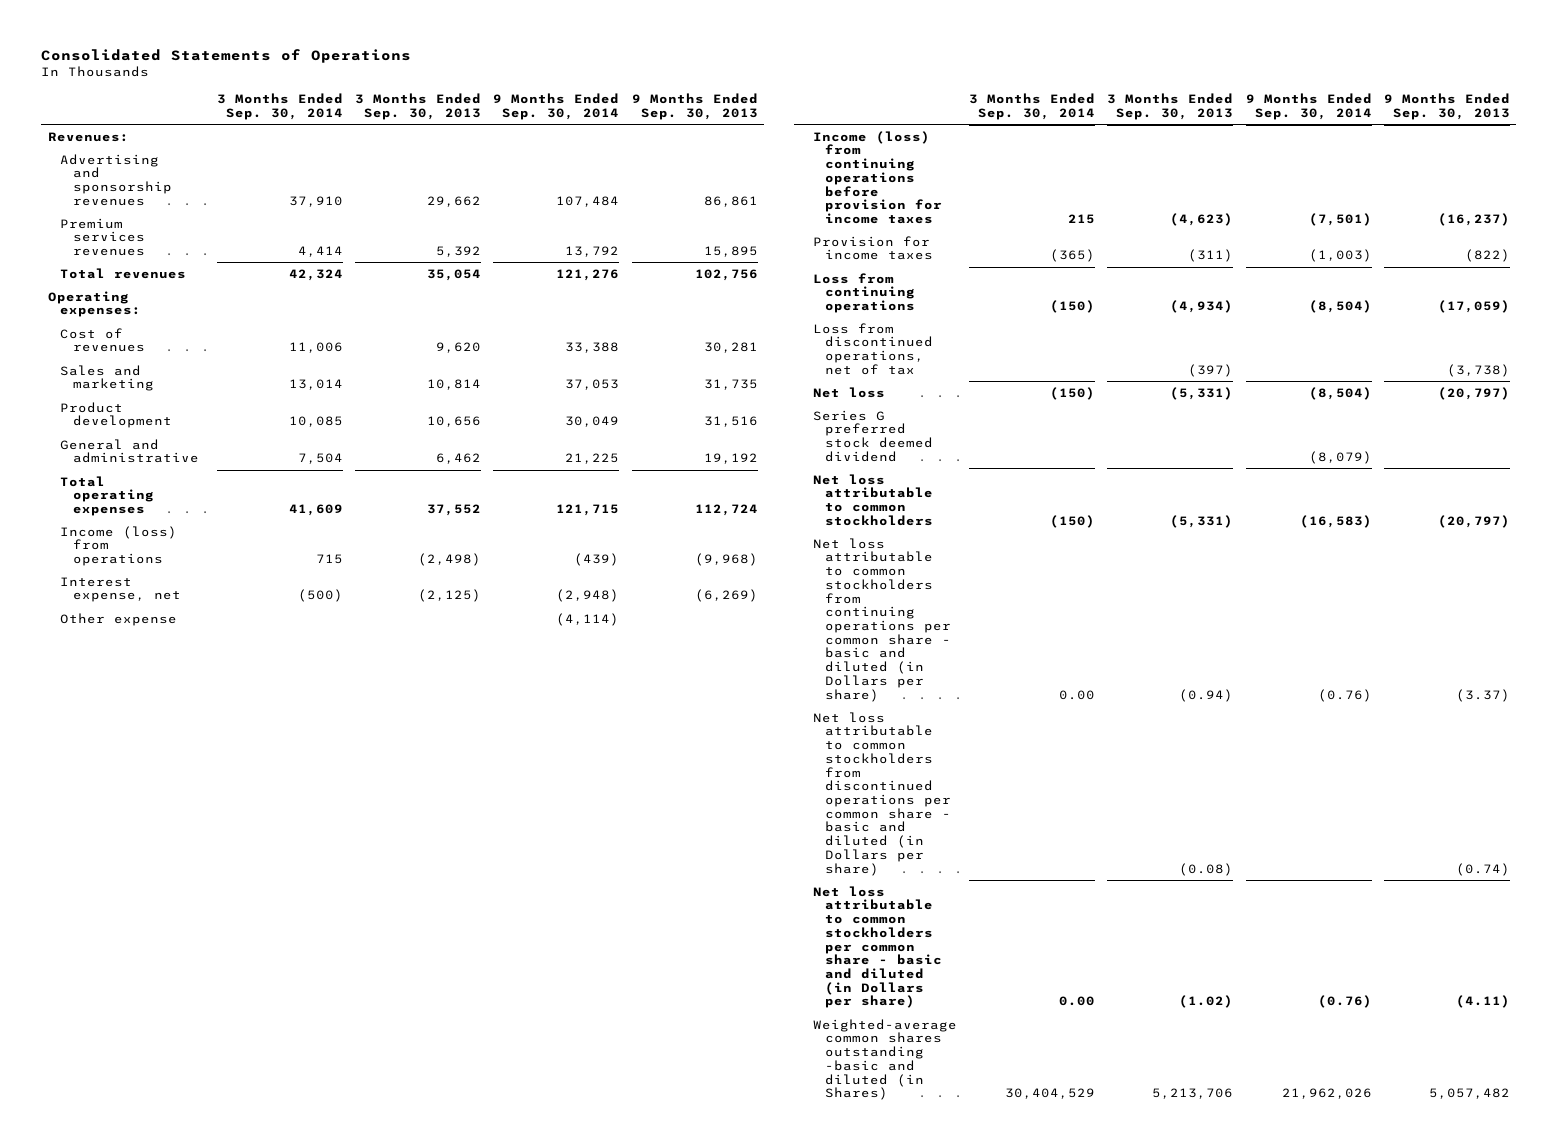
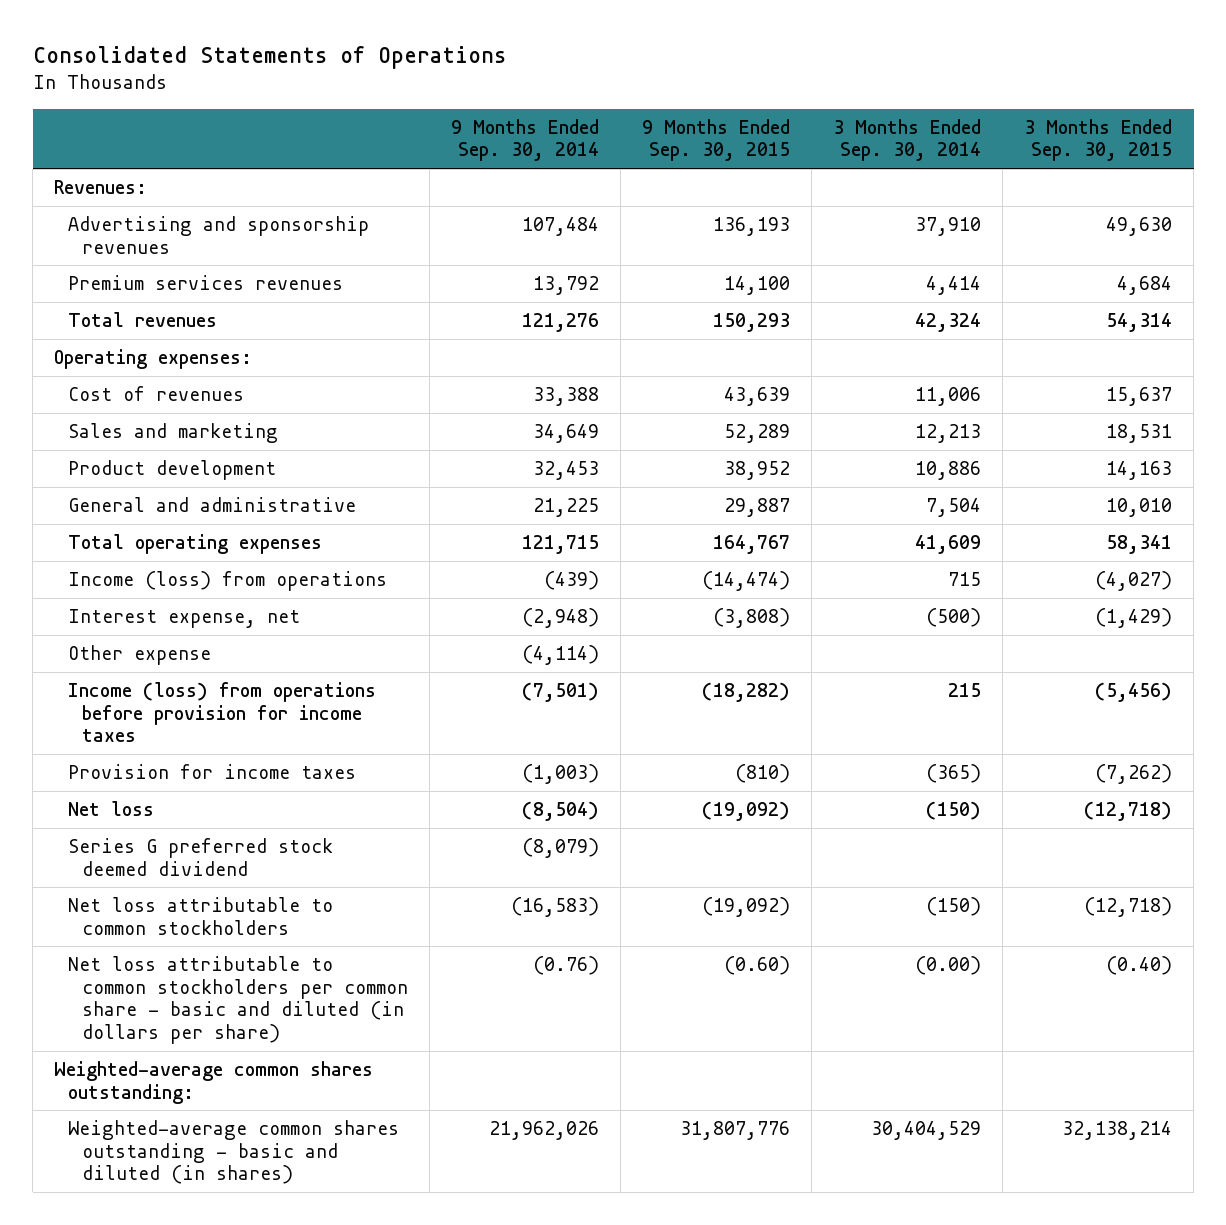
- | 3 Months Ended Sep. 30, 2014 | 3 Months Ended Sep. 30, 2013 | 9 Months Ended Sep. 30, 2014 | 9 Months Ended Sep. 30, 2013
+ | 9 Months Ended Sep. 30, 2014 | 9 Months Ended Sep. 30, 2015 | 3 Months Ended Sep. 30, 2014 | 3 Months Ended Sep. 30, 2015
- Sales and marketing | 13,014 | 10,814 | 37,053 | 31,735
- Product development | 10,085 | 10,656 | 30,049 | 31,516
+ Sales and marketing | 34,649 | 52,289 | 12,213 | 18,531
+ Product development | 32,453 | 38,952 | 10,886 | 14,163
- Income (loss) from continuing operations before provision for income taxes | 215 | (4,623) | (7,501) | (16,237)
+ Income (loss) from operations before provision for income taxes | (7,501) | (18,282) | 215 | (5,456)
- Loss from continuing operations | (150) | (4,934) | (8,504) | (17,059)
- Loss from discontinued operations, net of tax | | (397) | | (3,738)
- Net loss attributable to common stockholders from continuing operations per common share - basic and diluted (in Dollars per share) | 0.00 | (0.94) | (0.76) | (3.37)
- Net loss attributable to common stockholders from discontinued operations per common share - basic and diluted (in Dollars per share) | | (0.08) | | (0.74)
- Net loss attributable to common stockholders per common share - basic and diluted (in Dollars per share) | 0.00 | (1.02) | (0.76) | (4.11)
- Weighted-average common shares outstanding -basic and diluted (in Shares) | 30,404,529 | 5,213,706 | 21,962,026 | 5,057,482
+ Net loss attributable to common stockholders per common share - basic and diluted (in dollars per share) | (0.76) | (0.60) | (0.00) | (0.40)
+ Weighted-average common shares outstanding:
+ Weighted-average common shares outstanding - basic and diluted (in shares) | 21,962,026 | 31,807,776 | 30,404,529 | 32,138,214

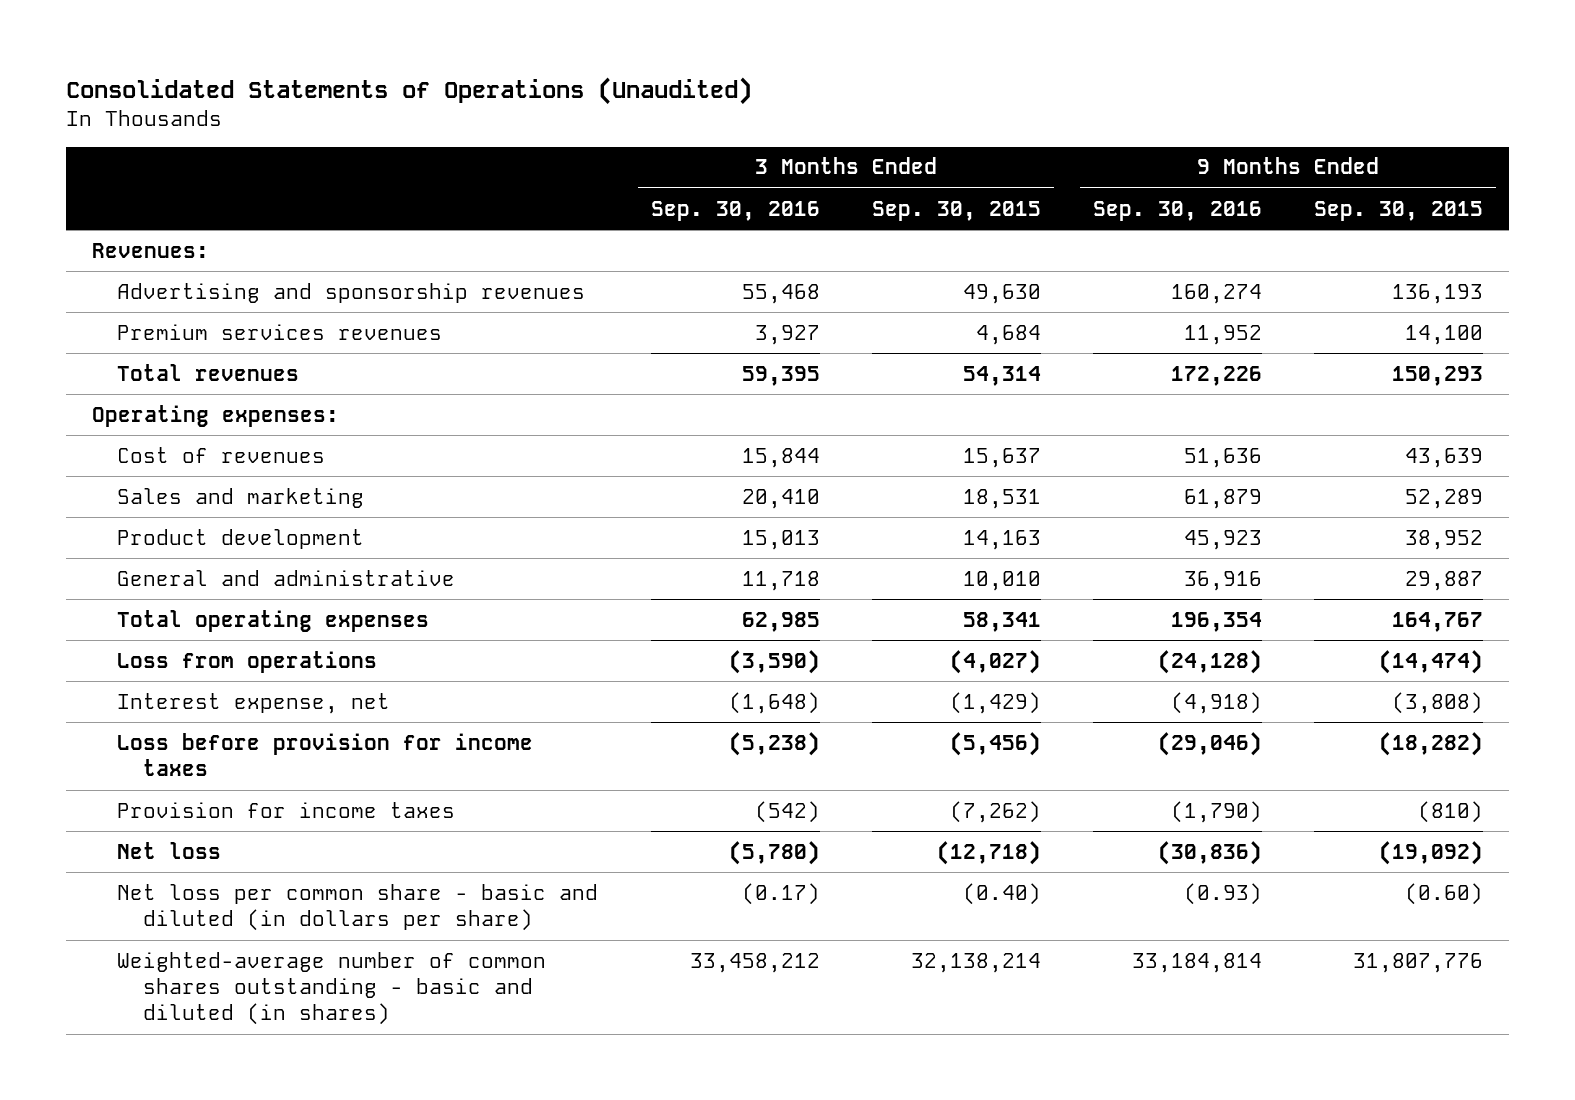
- Consolidated Statements of Operations
+ Consolidated Statements of Operations (Unaudited)
- | 9 Months Ended Sep. 30, 2014 | 9 Months Ended Sep. 30, 2015 | 3 Months Ended Sep. 30, 2014 | 3 Months Ended Sep. 30, 2015
+ | 3 Months Ended Sep. 30, 2016 | 3 Months Ended Sep. 30, 2015 | 9 Months Ended Sep. 30, 2016 | 9 Months Ended Sep. 30, 2015
- Income (loss) from operations | (439) | (14,474) | 715 | (4,027)
+ Loss from operations | (3,590) | (4,027) | (24,128) | (14,474)
- Other expense | (4,114) | | |
- Income (loss) from operations before provision for income taxes | (7,501) | (18,282) | 215 | (5,456)
+ Loss before provision for income taxes | (5,238) | (5,456) | (29,046) | (18,282)
- Series G preferred stock deemed dividend | (8,079) | | |
- Net loss attributable to common stockholders | (16,583) | (19,092) | (150) | (12,718)
- Net loss attributable to common stockholders per common share - basic and diluted (in dollars per share) | (0.76) | (0.60) | (0.00) | (0.40)
- Weighted-average common shares outstanding:
- Weighted-average common shares outstanding - basic and diluted (in shares) | 21,962,026 | 31,807,776 | 30,404,529 | 32,138,214
+ Net loss per common share - basic and diluted (in dollars per share) | (0.17) | (0.40) | (0.93) | (0.60)
+ Weighted-average number of common shares outstanding - basic and diluted (in shares) | 33,458,212 | 32,138,214 | 33,184,814 | 31,807,776

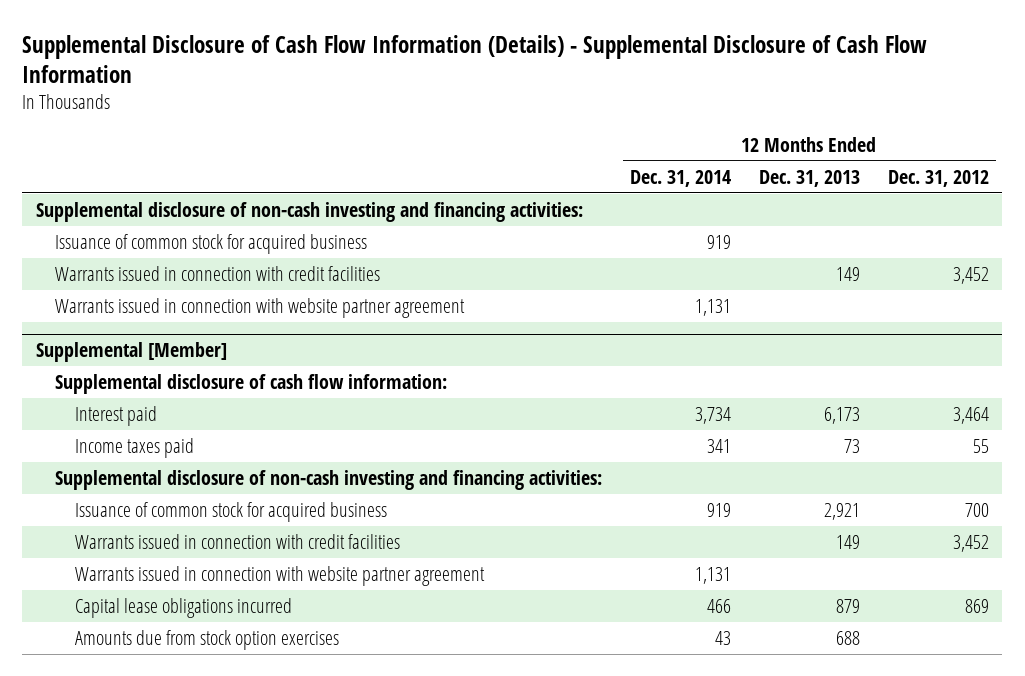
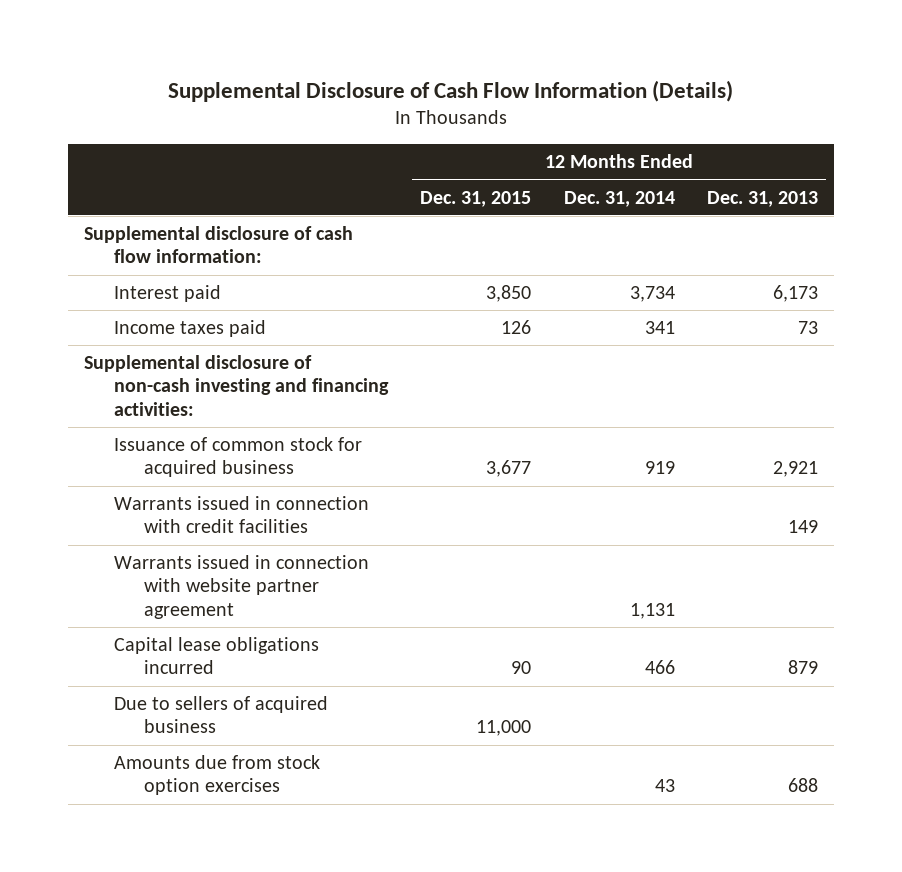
- Supplemental Disclosure of Cash Flow Information (Details) - Supplemental Disclosure of Cash Flow Information
+ Supplemental Disclosure of Cash Flow Information (Details)
- | 12 Months Ended Dec. 31, 2014 | 12 Months Ended Dec. 31, 2013 | 12 Months Ended Dec. 31, 2012
+ | 12 Months Ended Dec. 31, 2015 | 12 Months Ended Dec. 31, 2014 | 12 Months Ended Dec. 31, 2013
- Supplemental disclosure of non-cash investing and financing activities:
- Issuance of common stock for acquired business | 919 | |
- Warrants issued in connection with credit facilities | | 149 | 3,452
- Warrants issued in connection with website partner agreement | 1,131 | |
- Supplemental [Member]
+ Due to sellers of acquired business | 11,000 | |

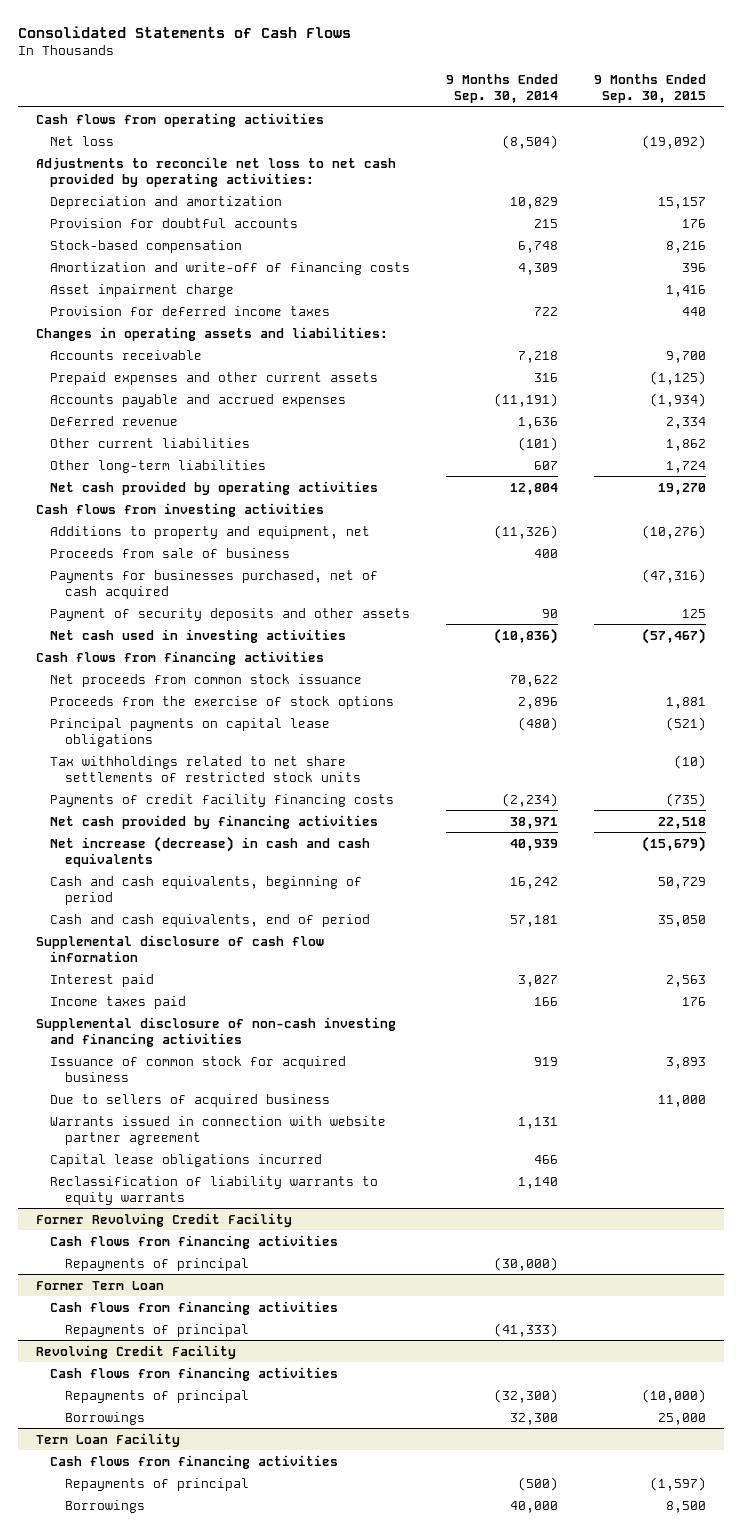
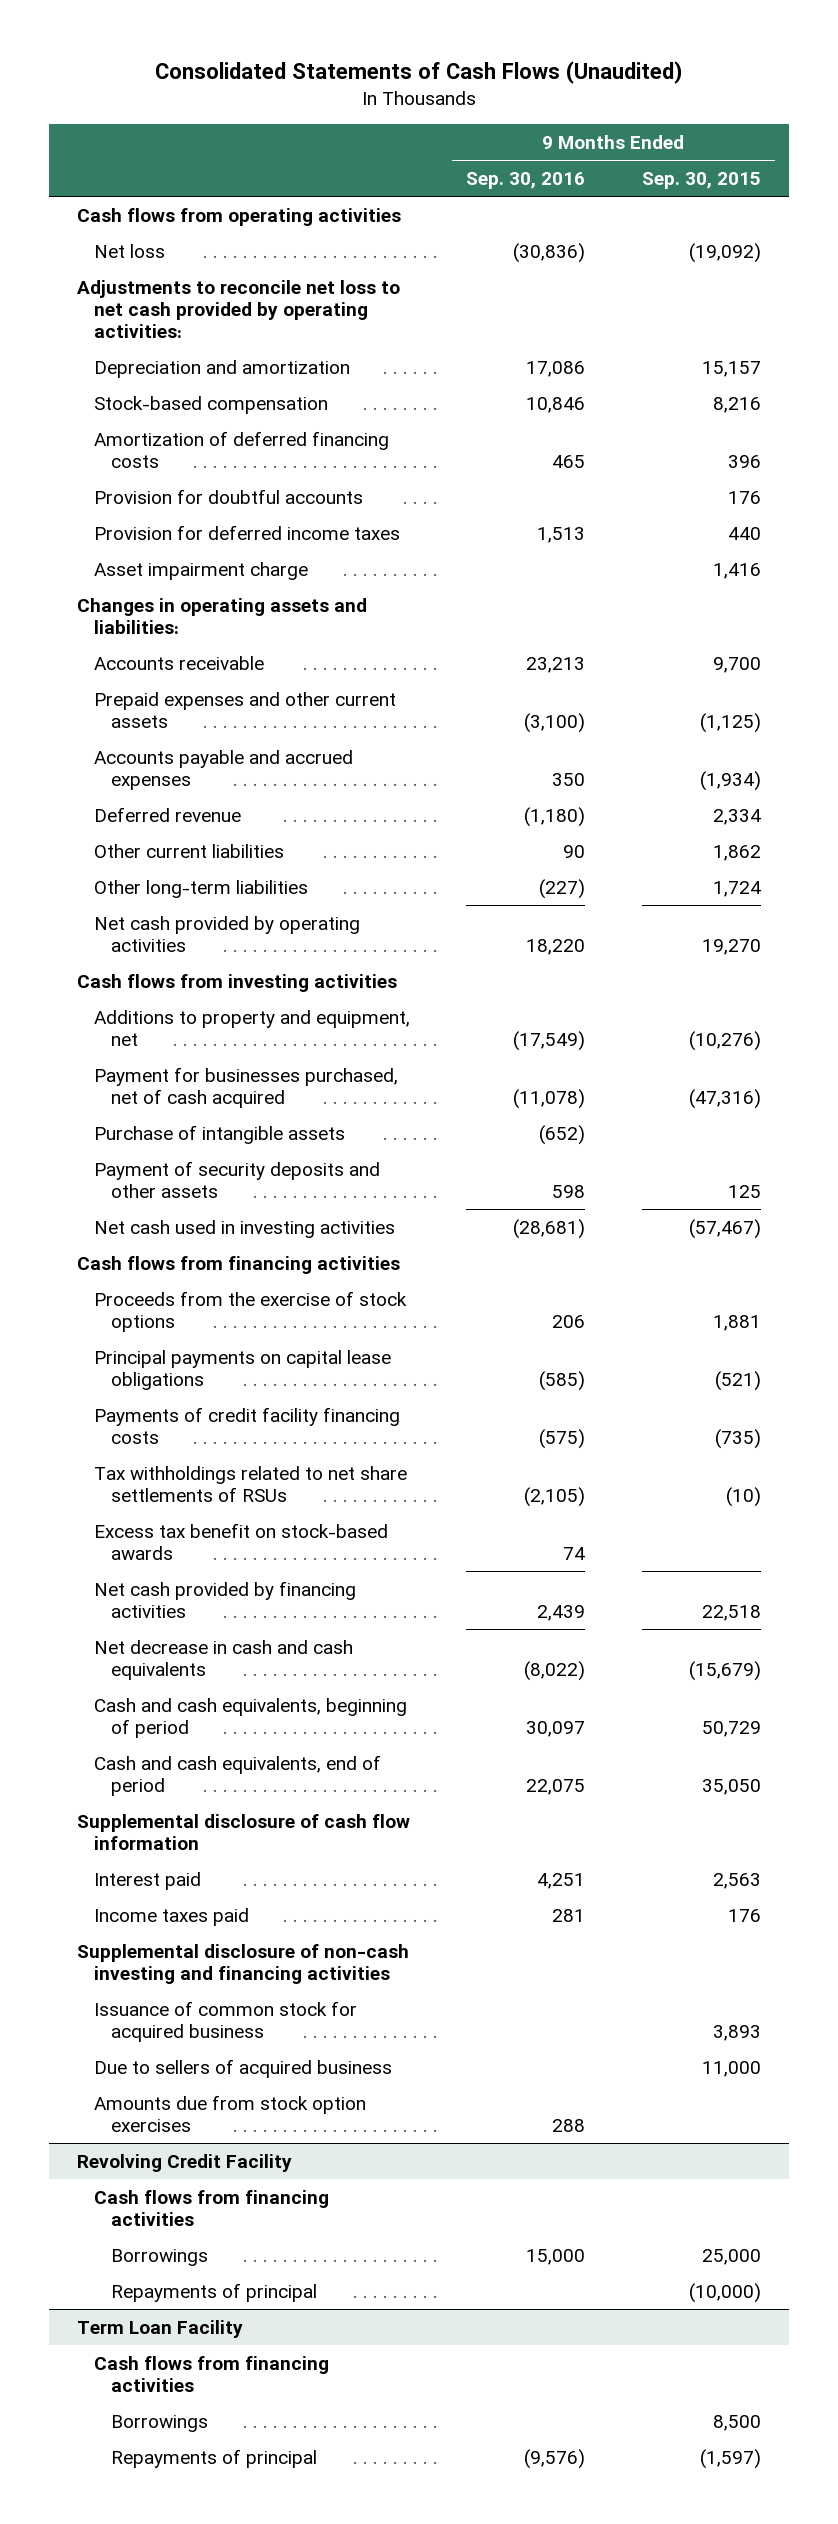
- Consolidated Statements of Cash Flows
+ Consolidated Statements of Cash Flows (Unaudited)
- | 9 Months Ended Sep. 30, 2014 | 9 Months Ended Sep. 30, 2015
+ | 9 Months Ended Sep. 30, 2016 | 9 Months Ended Sep. 30, 2015
- Amortization and write-off of financing costs | 4,309 | 396
+ Amortization of deferred financing costs | 465 | 396
moved down: Provision for doubtful accounts | | 176
moved down: Asset impairment charge | | 1,416
- Proceeds from sale of business | 400 |
- Payments for businesses purchased, net of cash acquired | | (47,316)
+ Payment for businesses purchased, net of cash acquired | (11,078) | (47,316)
+ Purchase of intangible assets | (652) |
- Net proceeds from common stock issuance | 70,622 |
- Tax withholdings related to net share settlements of restricted stock units | | (10)
+ Tax withholdings related to net share settlements of RSUs | (2,105) | (10)
+ Excess tax benefit on stock-based awards | 74 |
- Net increase (decrease) in cash and cash equivalents | 40,939 | (15,679)
+ Net decrease in cash and cash equivalents | (8,022) | (15,679)
- Warrants issued in connection with website partner agreement | 1,131 |
- Capital lease obligations incurred | 466 |
- Reclassification of liability warrants to equity warrants | 1,140 |
- Former Revolving Credit Facility
- Cash flows from financing activities
- Repayments of principal | (30,000) |
- Former Term Loan
- Cash flows from financing activities
- Repayments of principal | (41,333) |
+ Amounts due from stock option exercises | 288 |
@ Revolving Credit Facility
moved down: Repayments of principal | | (10,000)
@ Term Loan Facility
moved down: Repayments of principal | (9,576) | (1,597)

